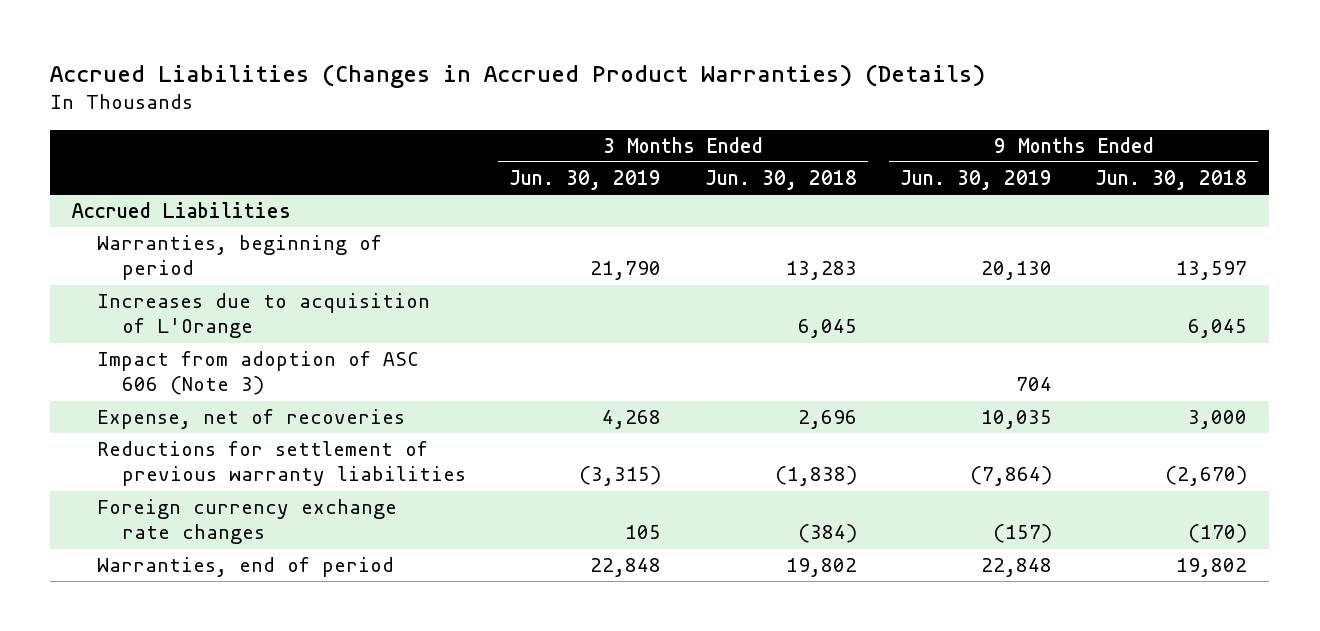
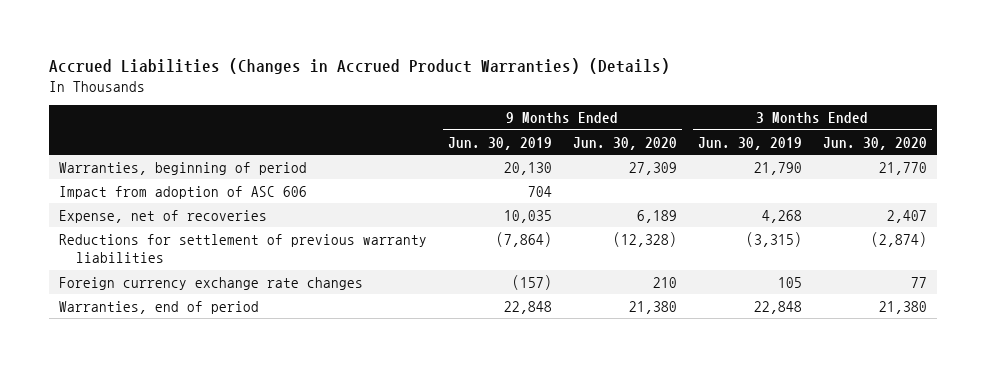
- | 3 Months Ended Jun. 30, 2019 | 3 Months Ended Jun. 30, 2018 | 9 Months Ended Jun. 30, 2019 | 9 Months Ended Jun. 30, 2018
+ | 9 Months Ended Jun. 30, 2019 | 9 Months Ended Jun. 30, 2020 | 3 Months Ended Jun. 30, 2019 | 3 Months Ended Jun. 30, 2020
- Accrued Liabilities
- Increases due to acquisition of L'Orange | | 6,045 | | 6,045
- Impact from adoption of ASC 606 (Note 3) | | | 704 |
+ Impact from adoption of ASC 606 | 704 | | |

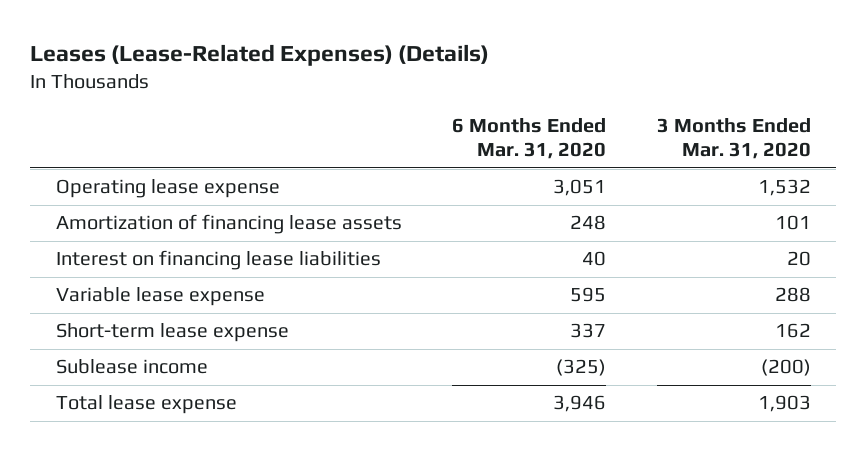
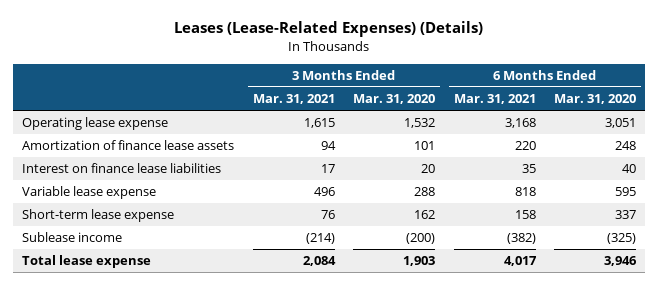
- | 6 Months Ended Mar. 31, 2020 | 3 Months Ended Mar. 31, 2020
+ | 3 Months Ended Mar. 31, 2021 | 3 Months Ended Mar. 31, 2020 | 6 Months Ended Mar. 31, 2021 | 6 Months Ended Mar. 31, 2020
- Amortization of financing lease assets | 248 | 101
- Interest on financing lease liabilities | 40 | 20
+ Amortization of finance lease assets | 94 | 101 | 220 | 248
+ Interest on finance lease liabilities | 17 | 20 | 35 | 40

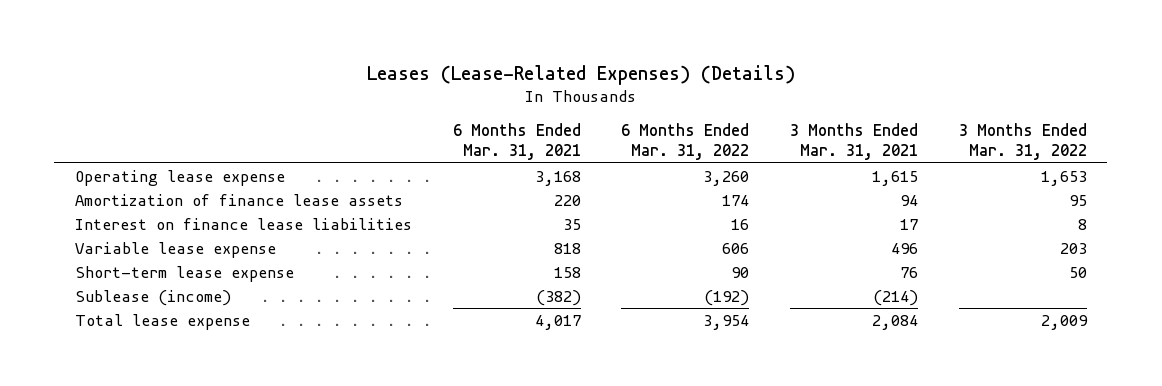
- | 3 Months Ended Mar. 31, 2021 | 3 Months Ended Mar. 31, 2020 | 6 Months Ended Mar. 31, 2021 | 6 Months Ended Mar. 31, 2020
+ | 6 Months Ended Mar. 31, 2021 | 6 Months Ended Mar. 31, 2022 | 3 Months Ended Mar. 31, 2021 | 3 Months Ended Mar. 31, 2022
- Sublease income | (214) | (200) | (382) | (325)
+ Sublease (income) | (382) | (192) | (214) |

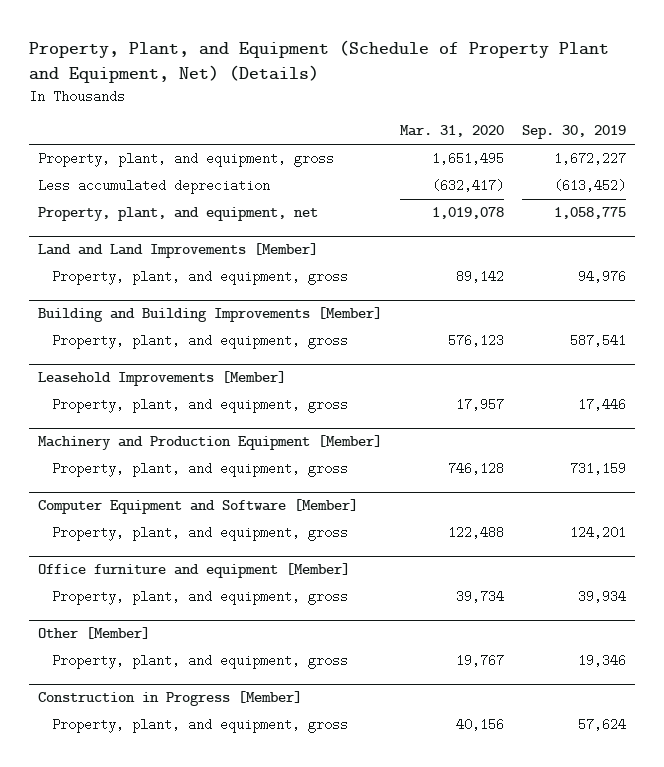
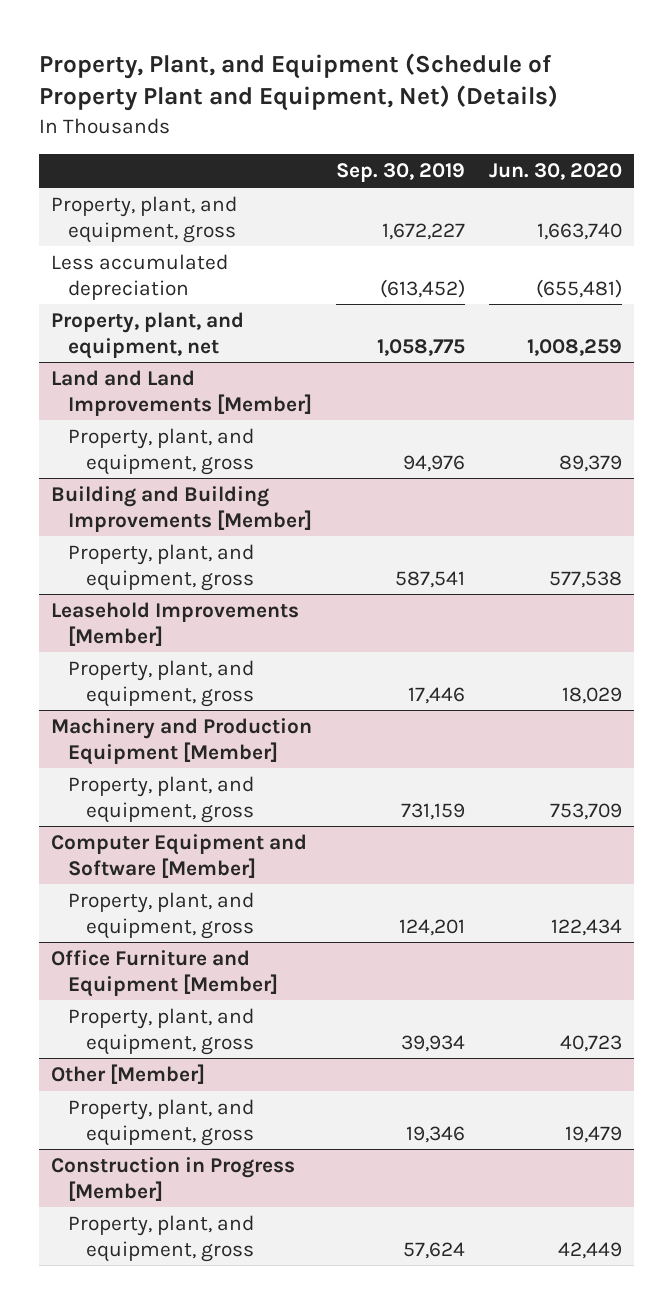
- | Mar. 31, 2020 | Sep. 30, 2019
+ | Sep. 30, 2019 | Jun. 30, 2020
- Office furniture and equipment [Member]
+ Office Furniture and Equipment [Member]

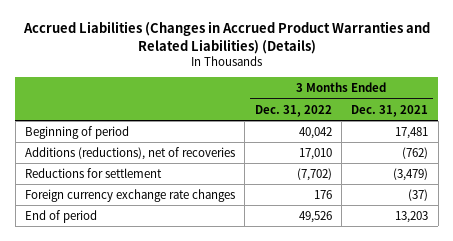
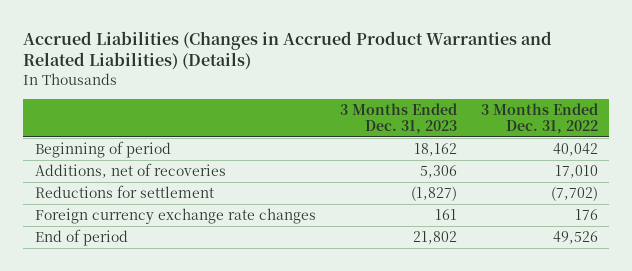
- | 3 Months Ended Dec. 31, 2022 | 3 Months Ended Dec. 31, 2021
+ | 3 Months Ended Dec. 31, 2023 | 3 Months Ended Dec. 31, 2022
- Additions (reductions), net of recoveries | 17,010 | (762)
+ Additions, net of recoveries | 5,306 | 17,010

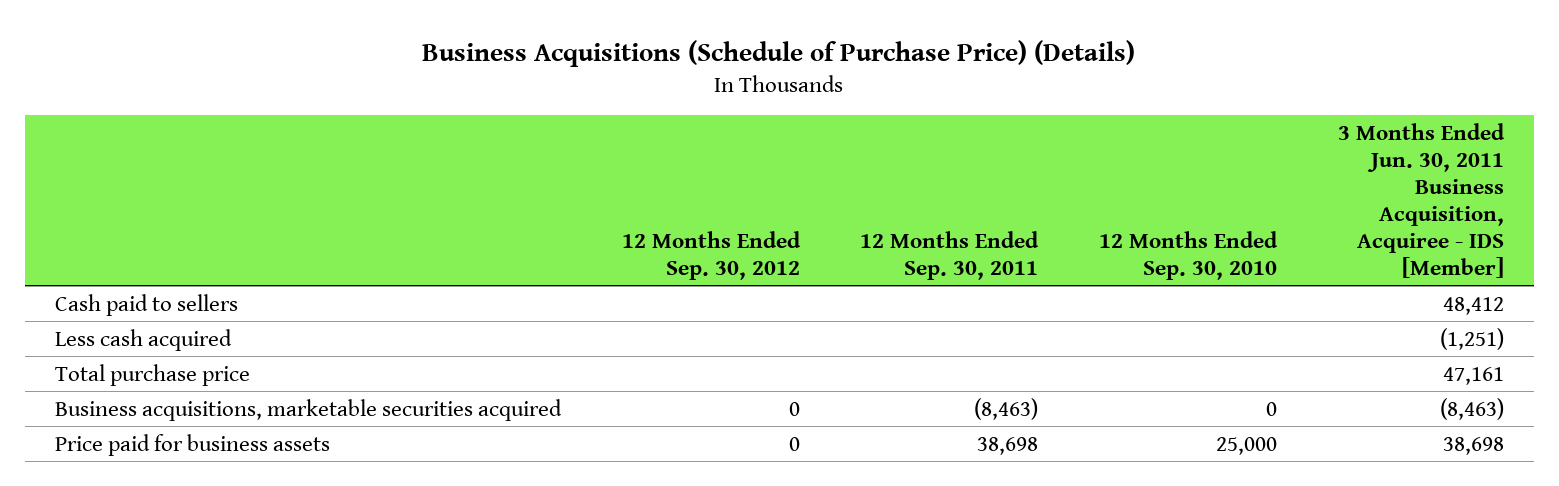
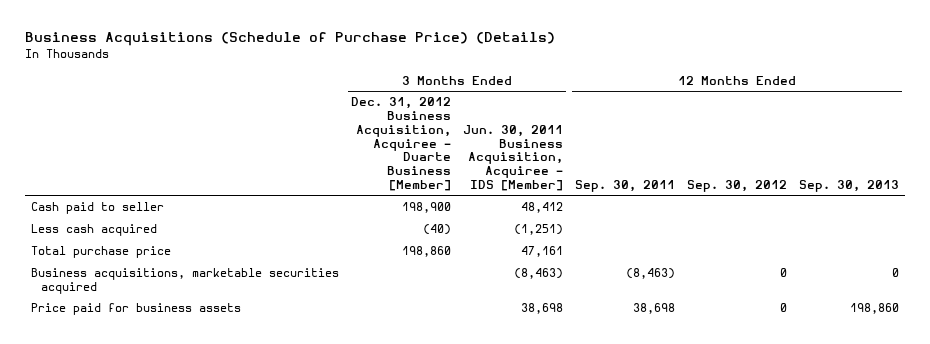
- | 12 Months Ended Sep. 30, 2012 | 12 Months Ended Sep. 30, 2011 | 12 Months Ended Sep. 30, 2010 | 3 Months Ended Jun. 30, 2011 Business Acquisition, Acquiree - IDS [Member]
+ | 3 Months Ended Dec. 31, 2012 Business Acquisition, Acquiree - Duarte Business [Member] | 3 Months Ended Jun. 30, 2011 Business Acquisition, Acquiree - IDS [Member] | 12 Months Ended Sep. 30, 2011 | 12 Months Ended Sep. 30, 2012 | 12 Months Ended Sep. 30, 2013
- Cash paid to sellers | | | | 48,412
+ Cash paid to seller | 198,900 | 48,412 | | |

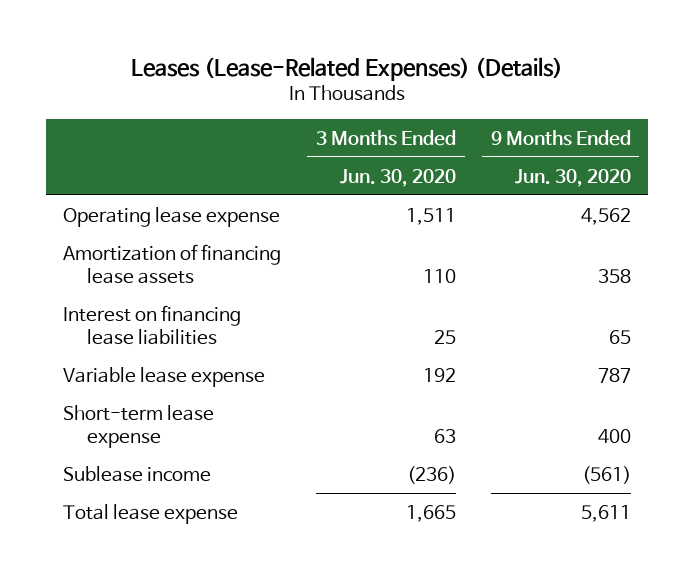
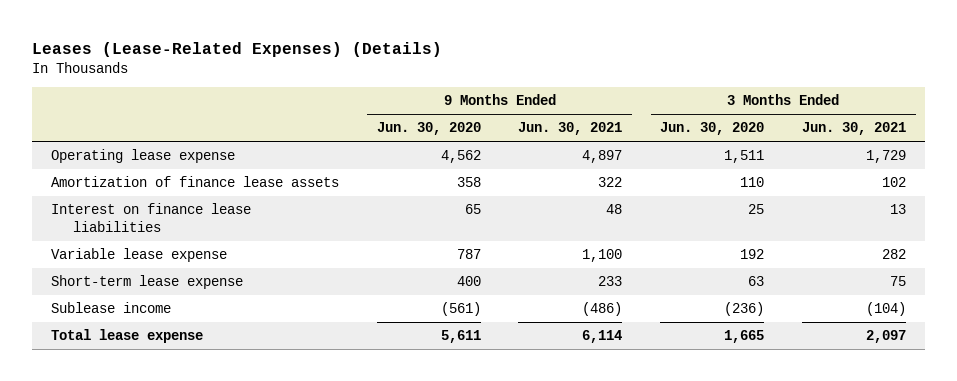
- | 3 Months Ended Jun. 30, 2020 | 9 Months Ended Jun. 30, 2020
+ | 9 Months Ended Jun. 30, 2020 | 9 Months Ended Jun. 30, 2021 | 3 Months Ended Jun. 30, 2020 | 3 Months Ended Jun. 30, 2021
- Amortization of financing lease assets | 110 | 358
- Interest on financing lease liabilities | 25 | 65
+ Amortization of finance lease assets | 358 | 322 | 110 | 102
+ Interest on finance lease liabilities | 65 | 48 | 25 | 13

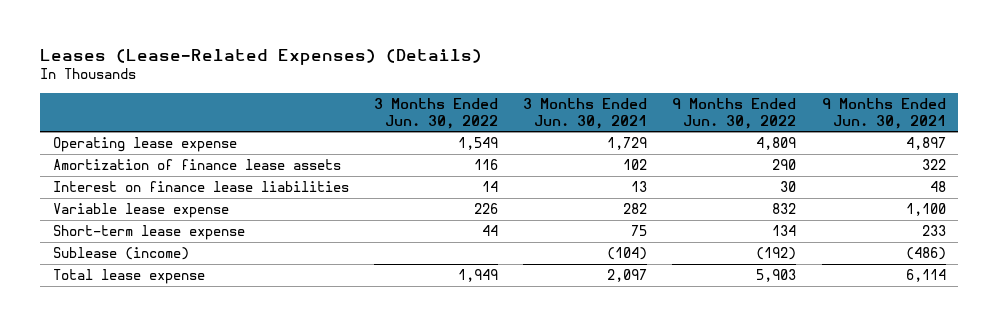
- | 9 Months Ended Jun. 30, 2020 | 9 Months Ended Jun. 30, 2021 | 3 Months Ended Jun. 30, 2020 | 3 Months Ended Jun. 30, 2021
+ | 3 Months Ended Jun. 30, 2022 | 3 Months Ended Jun. 30, 2021 | 9 Months Ended Jun. 30, 2022 | 9 Months Ended Jun. 30, 2021
- Sublease income | (561) | (486) | (236) | (104)
+ Sublease (income) | | (104) | (192) | (486)

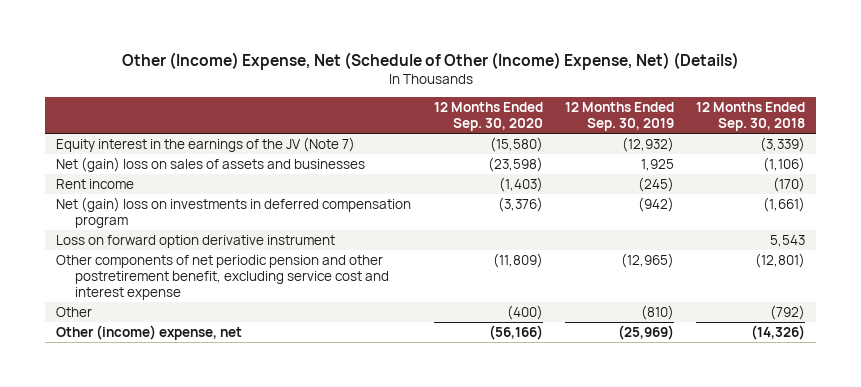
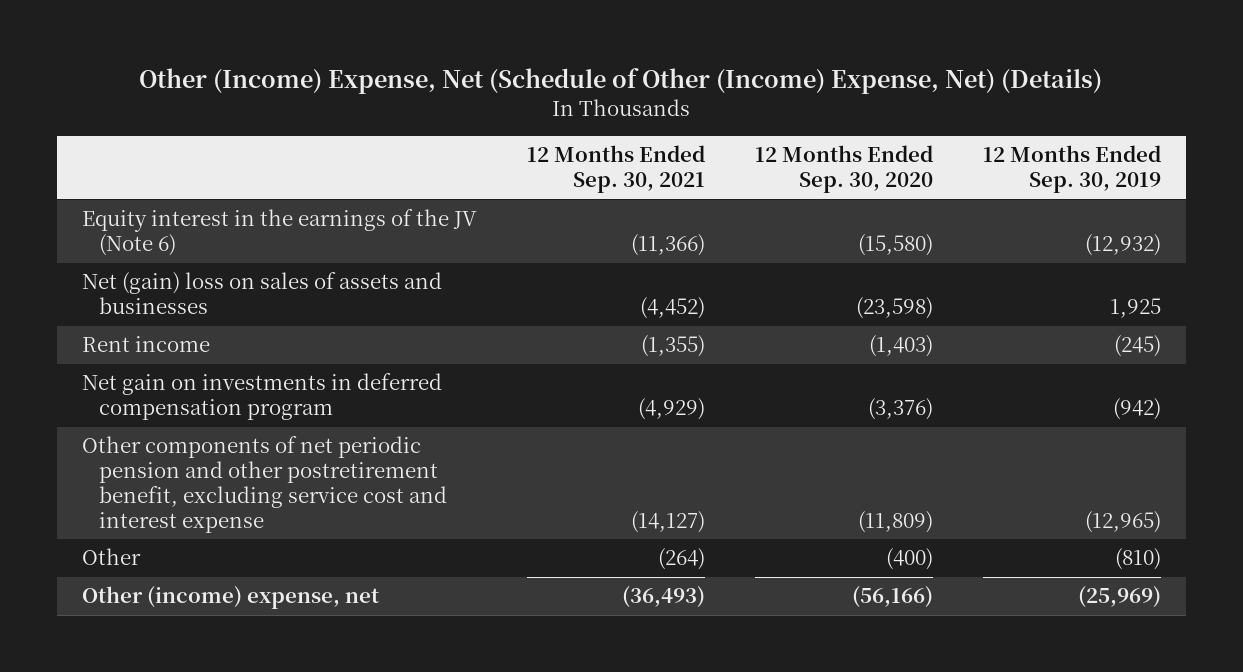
- | 12 Months Ended Sep. 30, 2020 | 12 Months Ended Sep. 30, 2019 | 12 Months Ended Sep. 30, 2018
+ | 12 Months Ended Sep. 30, 2021 | 12 Months Ended Sep. 30, 2020 | 12 Months Ended Sep. 30, 2019
- Equity interest in the earnings of the JV (Note 7) | (15,580) | (12,932) | (3,339)
+ Equity interest in the earnings of the JV (Note 6) | (11,366) | (15,580) | (12,932)
- Net (gain) loss on investments in deferred compensation program | (3,376) | (942) | (1,661)
- Loss on forward option derivative instrument | | | 5,543
+ Net gain on investments in deferred compensation program | (4,929) | (3,376) | (942)

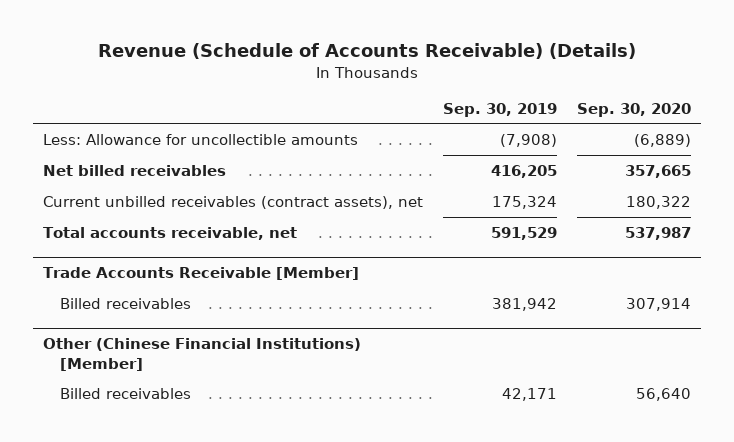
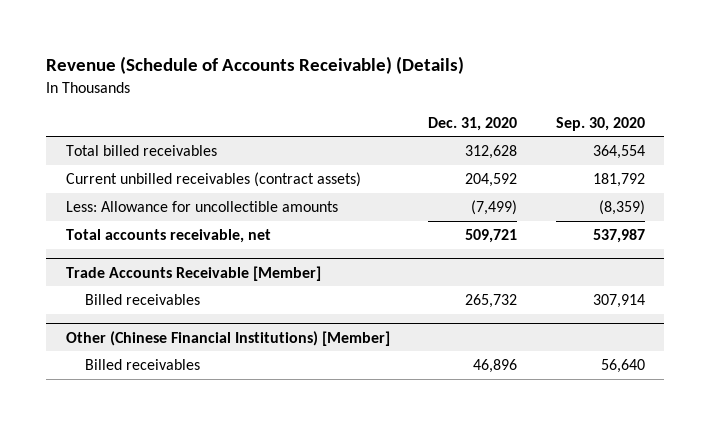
- | Sep. 30, 2019 | Sep. 30, 2020
+ | Dec. 31, 2020 | Sep. 30, 2020
- Less: Allowance for uncollectible amounts | (7,908) | (6,889)
- Net billed receivables | 416,205 | 357,665
- Current unbilled receivables (contract assets), net | 175,324 | 180,322
+ Total billed receivables | 312,628 | 364,554
+ Current unbilled receivables (contract assets) | 204,592 | 181,792
+ Less: Allowance for uncollectible amounts | (7,499) | (8,359)

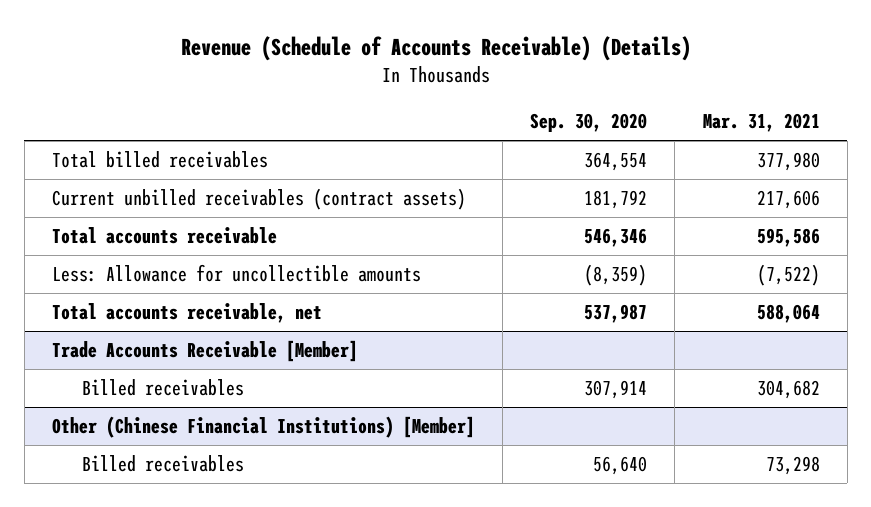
- | Dec. 31, 2020 | Sep. 30, 2020
+ | Sep. 30, 2020 | Mar. 31, 2021
+ Total accounts receivable | 546,346 | 595,586

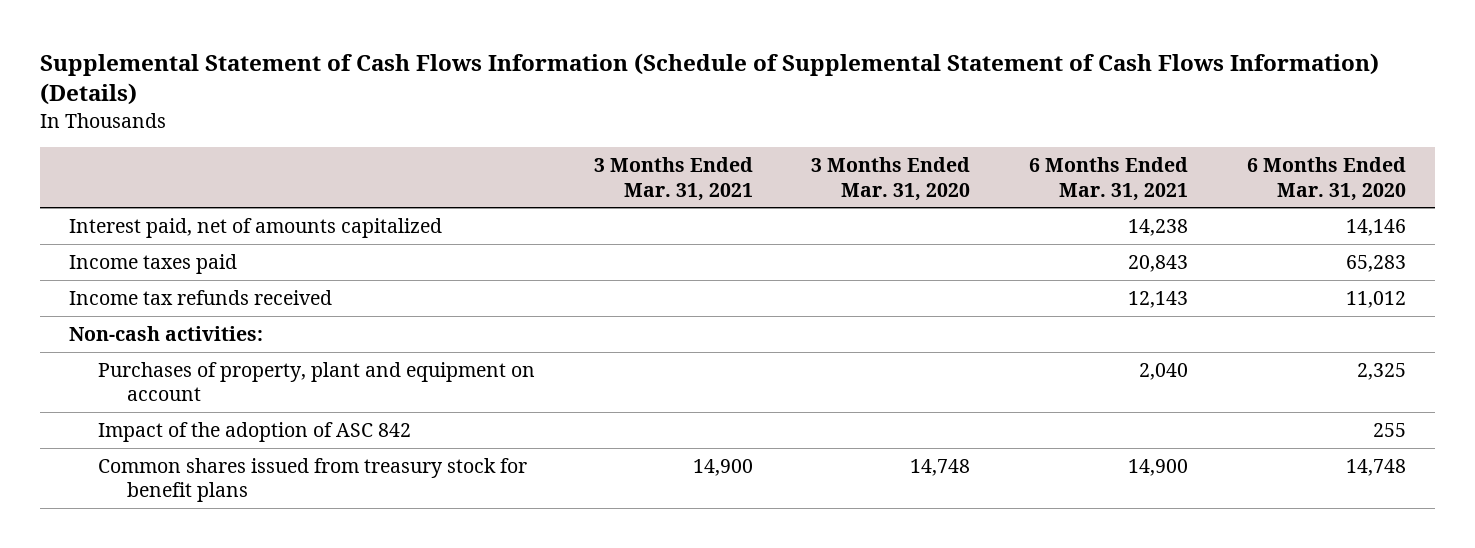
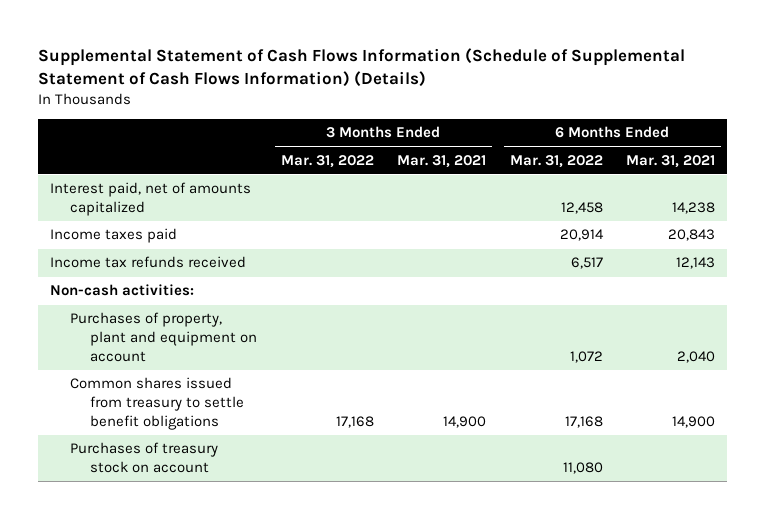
- | 3 Months Ended Mar. 31, 2021 | 3 Months Ended Mar. 31, 2020 | 6 Months Ended Mar. 31, 2021 | 6 Months Ended Mar. 31, 2020
+ | 3 Months Ended Mar. 31, 2022 | 3 Months Ended Mar. 31, 2021 | 6 Months Ended Mar. 31, 2022 | 6 Months Ended Mar. 31, 2021
- Impact of the adoption of ASC 842 | | | | 255
- Common shares issued from treasury stock for benefit plans | 14,900 | 14,748 | 14,900 | 14,748
+ Common shares issued from treasury to settle benefit obligations | 17,168 | 14,900 | 17,168 | 14,900
+ Purchases of treasury stock on account | | | 11,080 |

